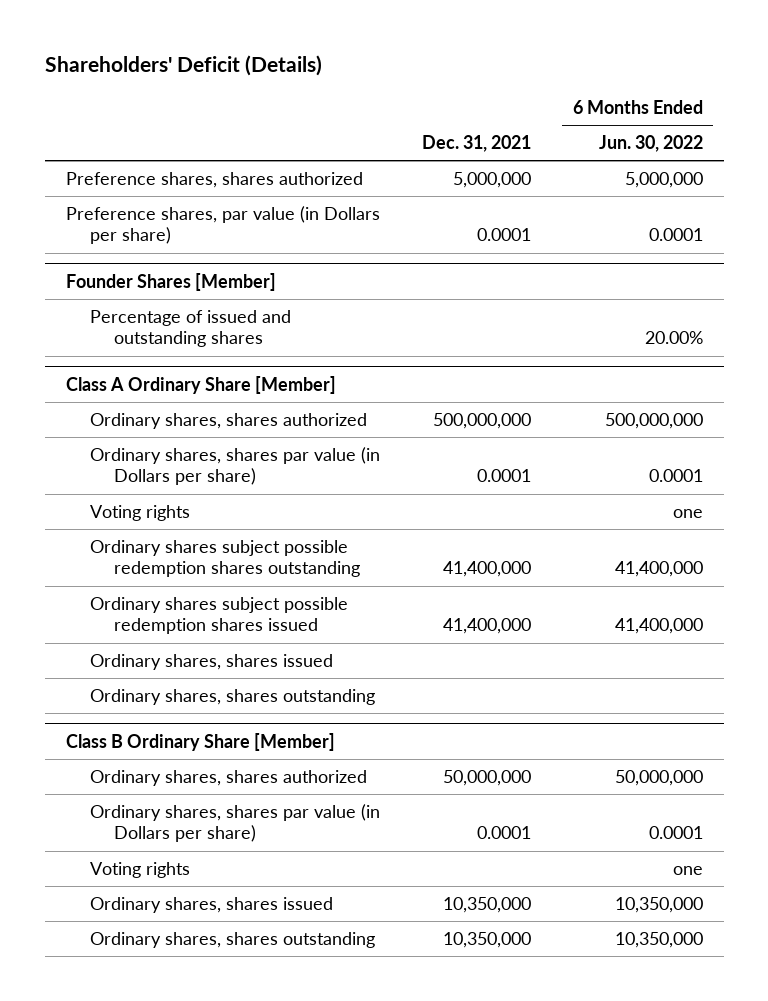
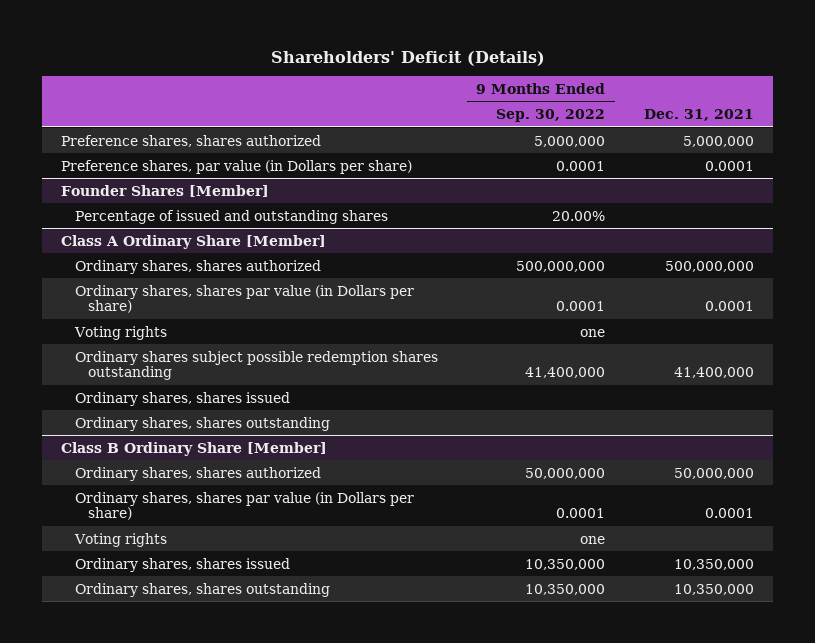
- | Dec. 31, 2021 | 6 Months Ended Jun. 30, 2022
+ | 9 Months Ended Sep. 30, 2022 | Dec. 31, 2021
@ Class A Ordinary Share [Member]
- Ordinary shares subject possible redemption shares issued | 41,400,000 | 41,400,000

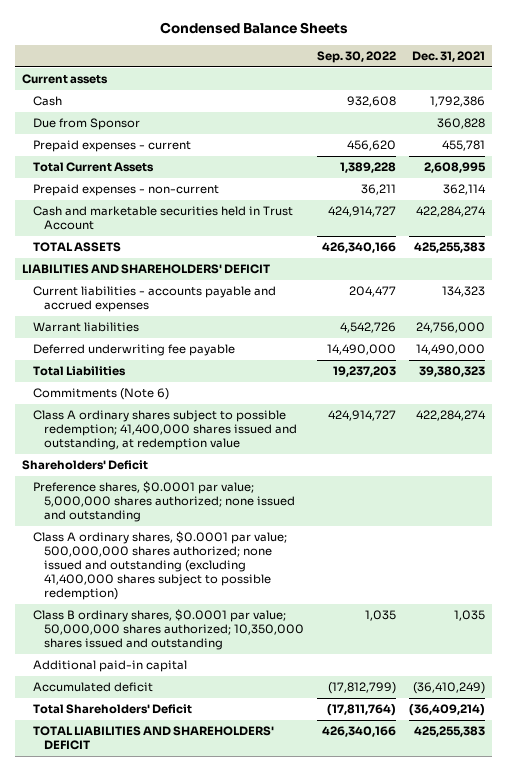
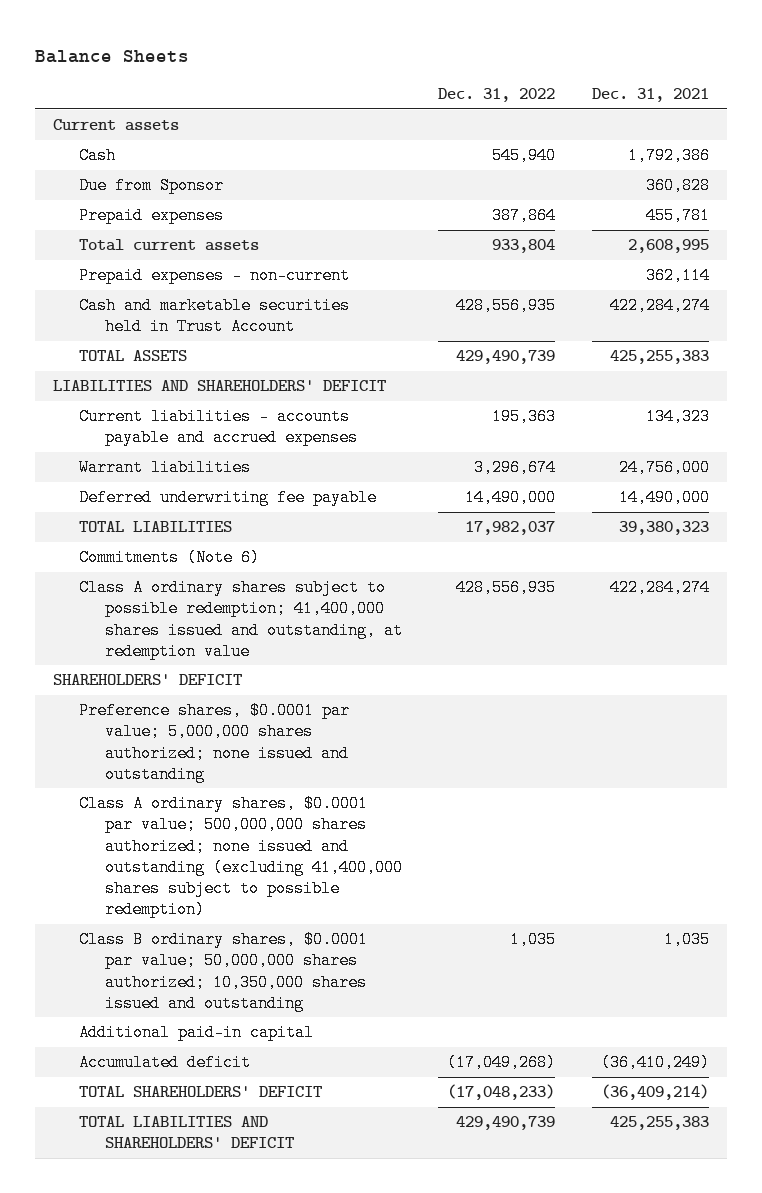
- Condensed Balance Sheets
+ Balance Sheets
- | Sep. 30, 2022 | Dec. 31, 2021
+ | Dec. 31, 2022 | Dec. 31, 2021
- Prepaid expenses - current | 456,620 | 455,781
- Total Current Assets | 1,389,228 | 2,608,995
+ Prepaid expenses | 387,864 | 455,781
+ Total current assets | 933,804 | 2,608,995
- Total Liabilities | 19,237,203 | 39,380,323
+ TOTAL LIABILITIES | 17,982,037 | 39,380,323
- Shareholders' Deficit
+ SHAREHOLDERS' DEFICIT
- Total Shareholders' Deficit | (17,811,764) | (36,409,214)
+ TOTAL SHAREHOLDERS' DEFICIT | (17,048,233) | (36,409,214)

